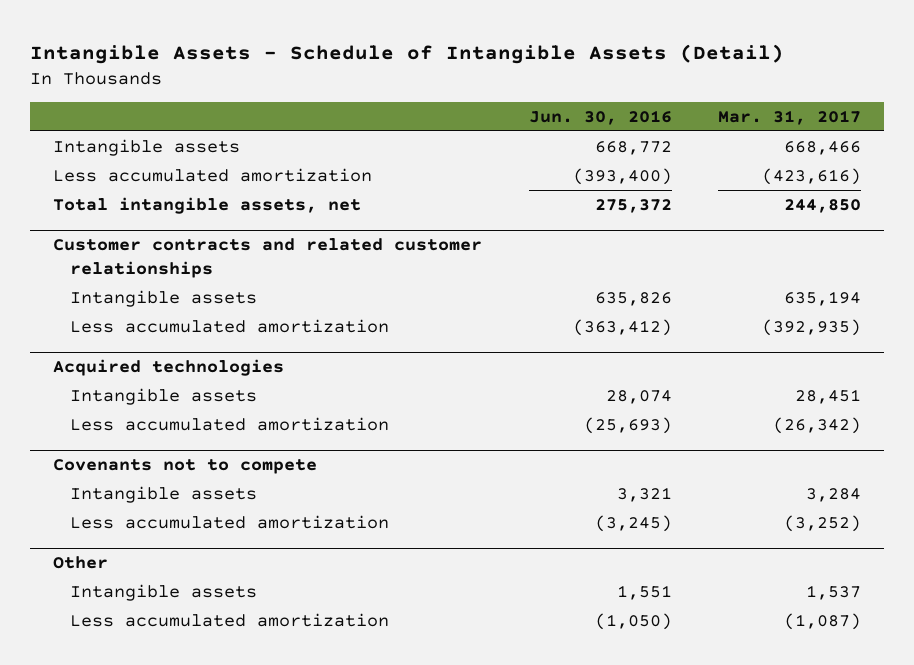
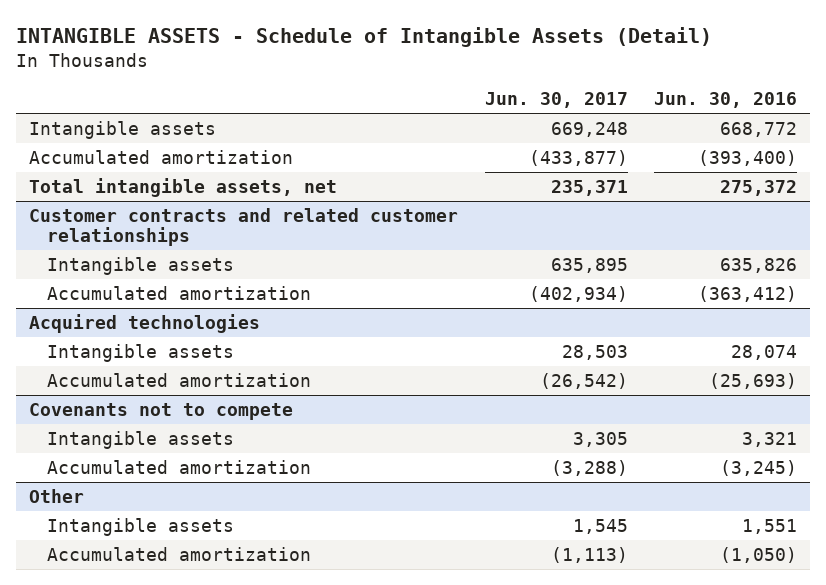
- Intangible Assets - Schedule of Intangible Assets (Detail)
+ INTANGIBLE ASSETS - Schedule of Intangible Assets (Detail)
- | Jun. 30, 2016 | Mar. 31, 2017
+ | Jun. 30, 2017 | Jun. 30, 2016
- Less accumulated amortization | (393,400) | (423,616)
+ Accumulated amortization | (433,877) | (393,400)
@ Customer contracts and related customer relationships
- Less accumulated amortization | (363,412) | (392,935)
+ Accumulated amortization | (402,934) | (363,412)
@ Acquired technologies
- Less accumulated amortization | (25,693) | (26,342)
+ Accumulated amortization | (26,542) | (25,693)
@ Covenants not to compete
- Less accumulated amortization | (3,245) | (3,252)
+ Accumulated amortization | (3,288) | (3,245)
@ Other
- Less accumulated amortization | (1,050) | (1,087)
+ Accumulated amortization | (1,113) | (1,050)

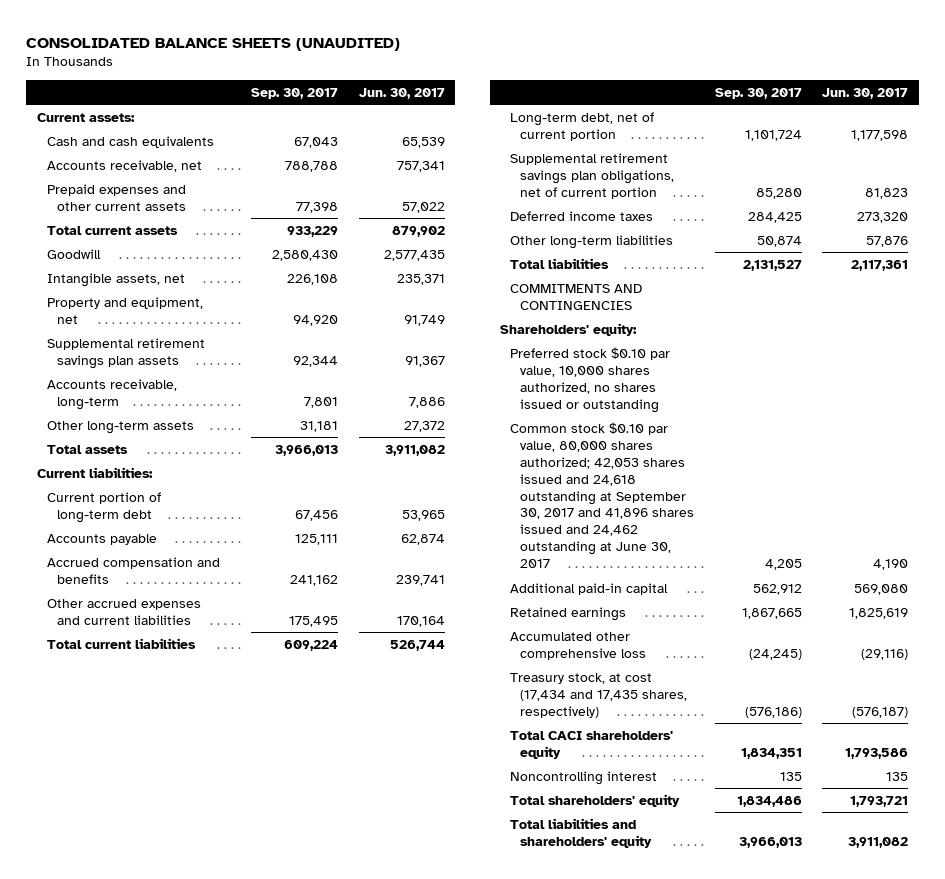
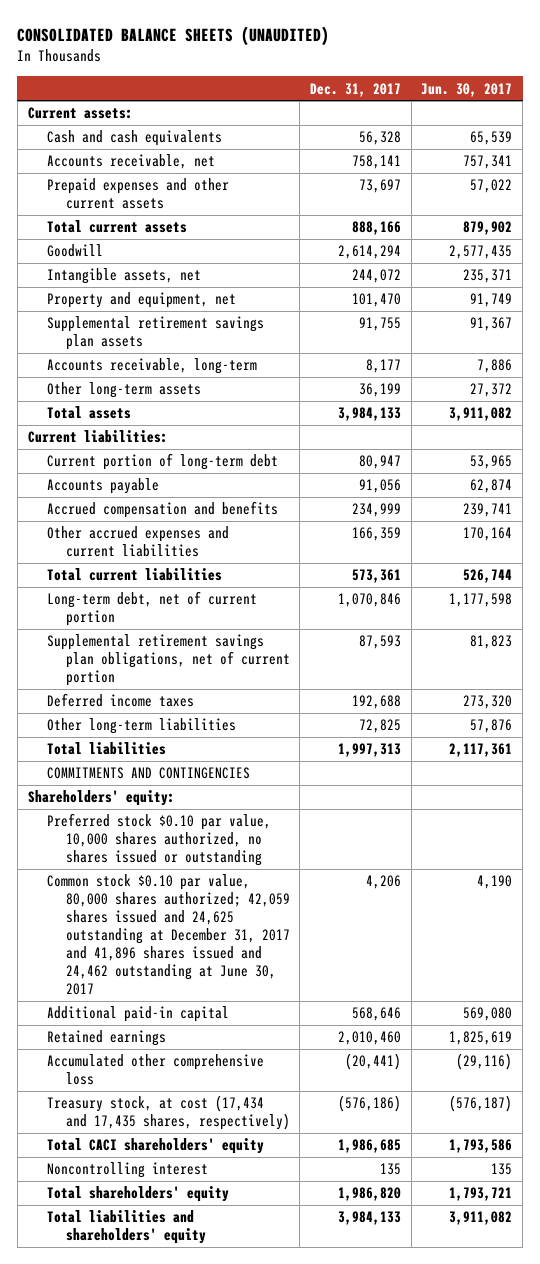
- | Sep. 30, 2017 | Jun. 30, 2017
+ | Dec. 31, 2017 | Jun. 30, 2017
- Common stock $0.10 par value, 80,000 shares authorized; 42,053 shares issued and 24,618 outstanding at September 30, 2017 and 41,896 shares issued and 24,462 outstanding at June 30, 2017 | 4,205 | 4,190
+ Common stock $0.10 par value, 80,000 shares authorized; 42,059 shares issued and 24,625 outstanding at December 31, 2017 and 41,896 shares issued and 24,462 outstanding at June 30, 2017 | 4,206 | 4,190

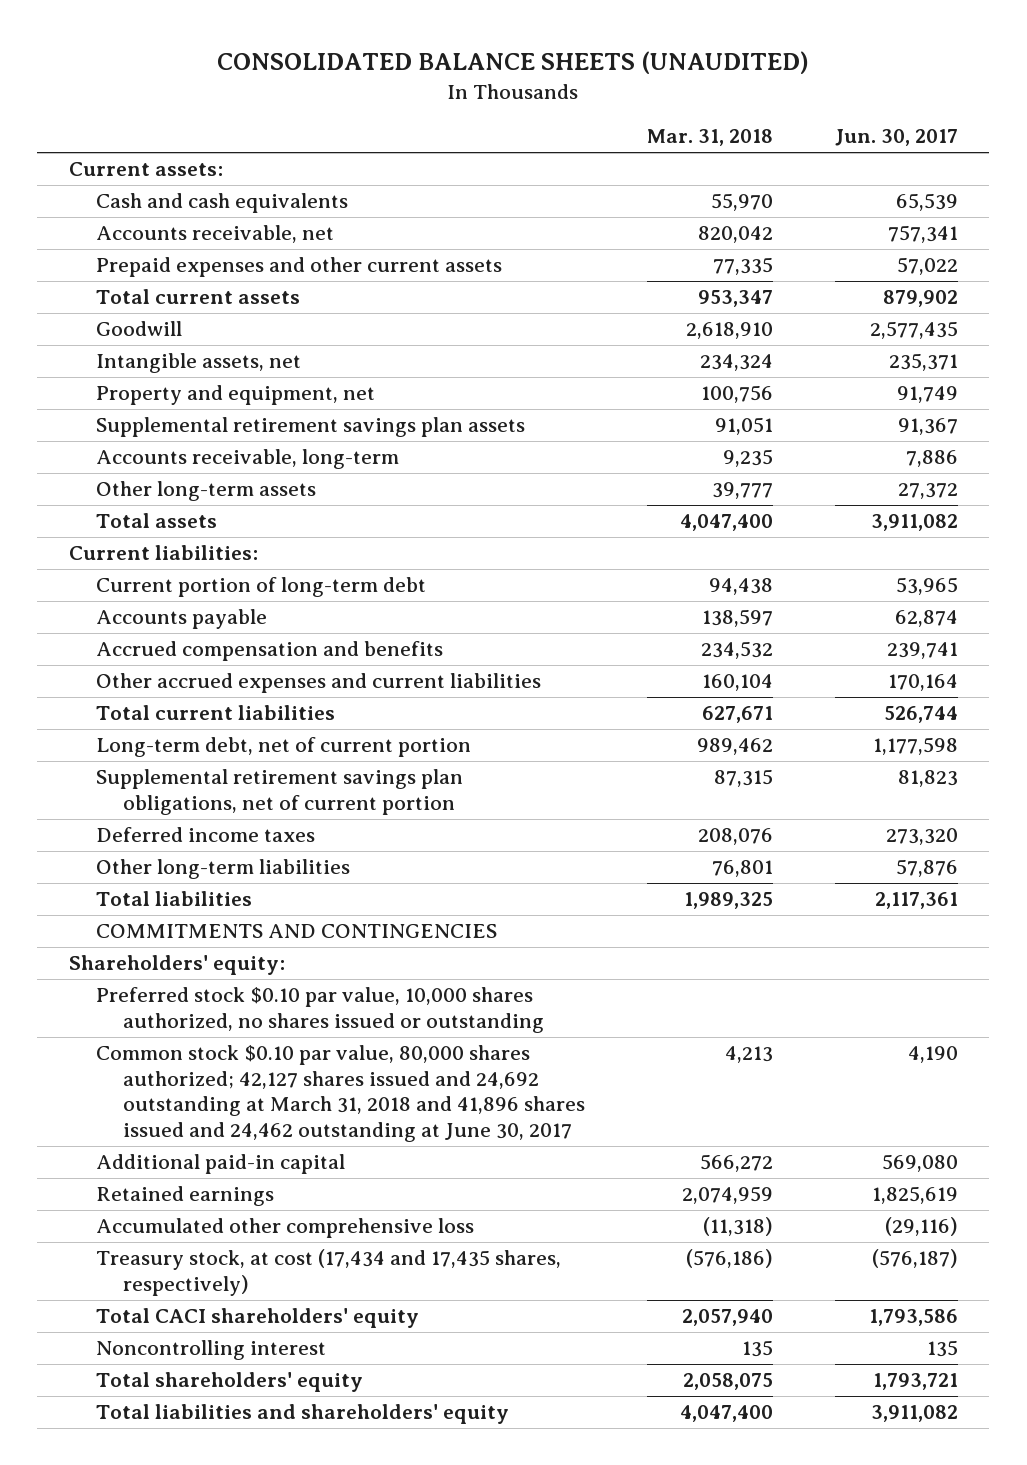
- | Dec. 31, 2017 | Jun. 30, 2017
+ | Mar. 31, 2018 | Jun. 30, 2017
- Common stock $0.10 par value, 80,000 shares authorized; 42,059 shares issued and 24,625 outstanding at December 31, 2017 and 41,896 shares issued and 24,462 outstanding at June 30, 2017 | 4,206 | 4,190
+ Common stock $0.10 par value, 80,000 shares authorized; 42,127 shares issued and 24,692 outstanding at March 31, 2018 and 41,896 shares issued and 24,462 outstanding at June 30, 2017 | 4,213 | 4,190

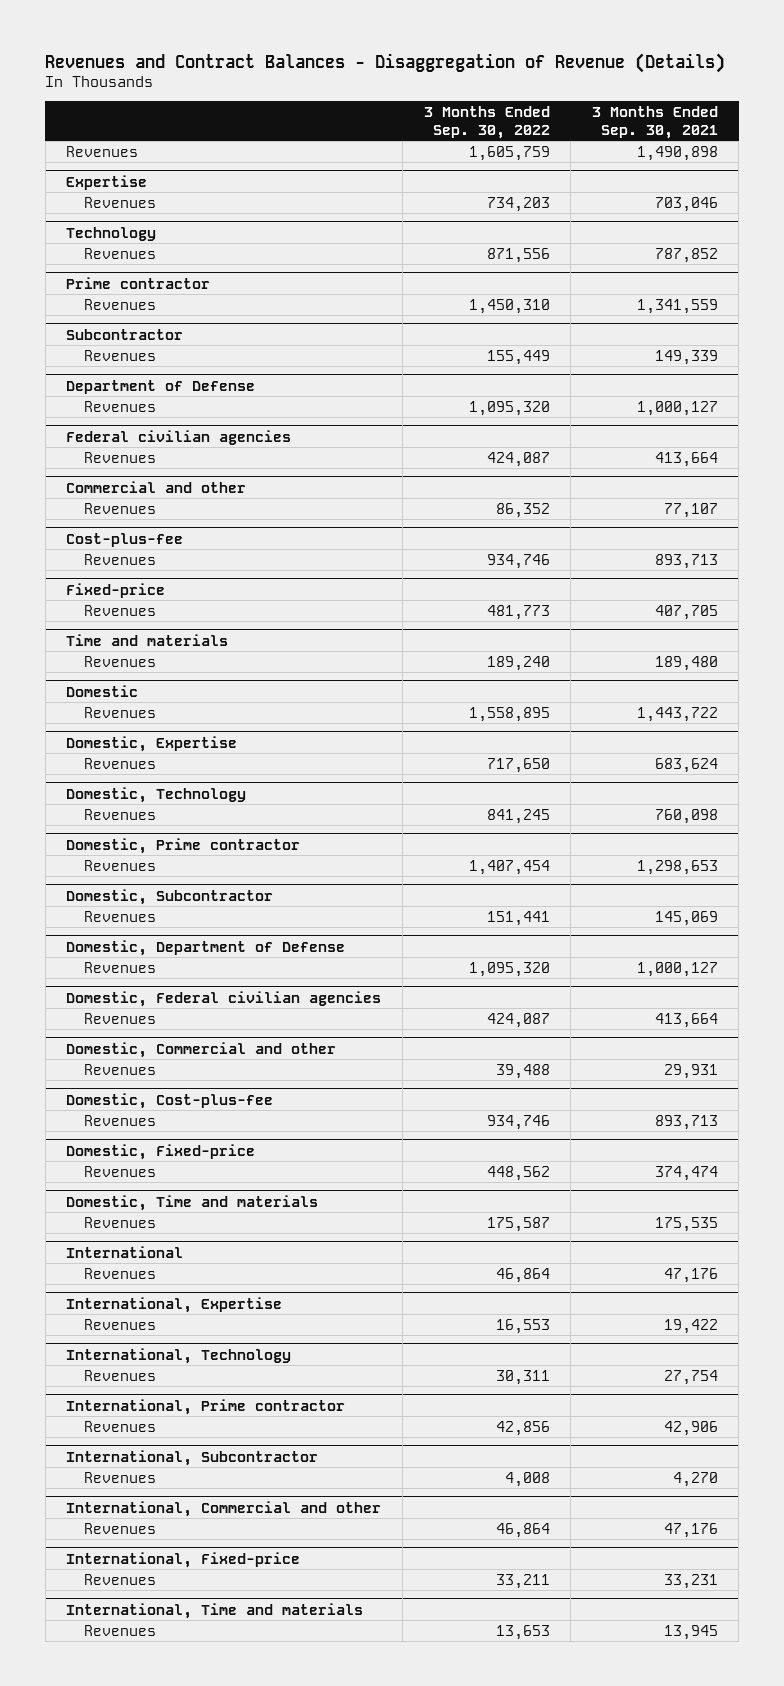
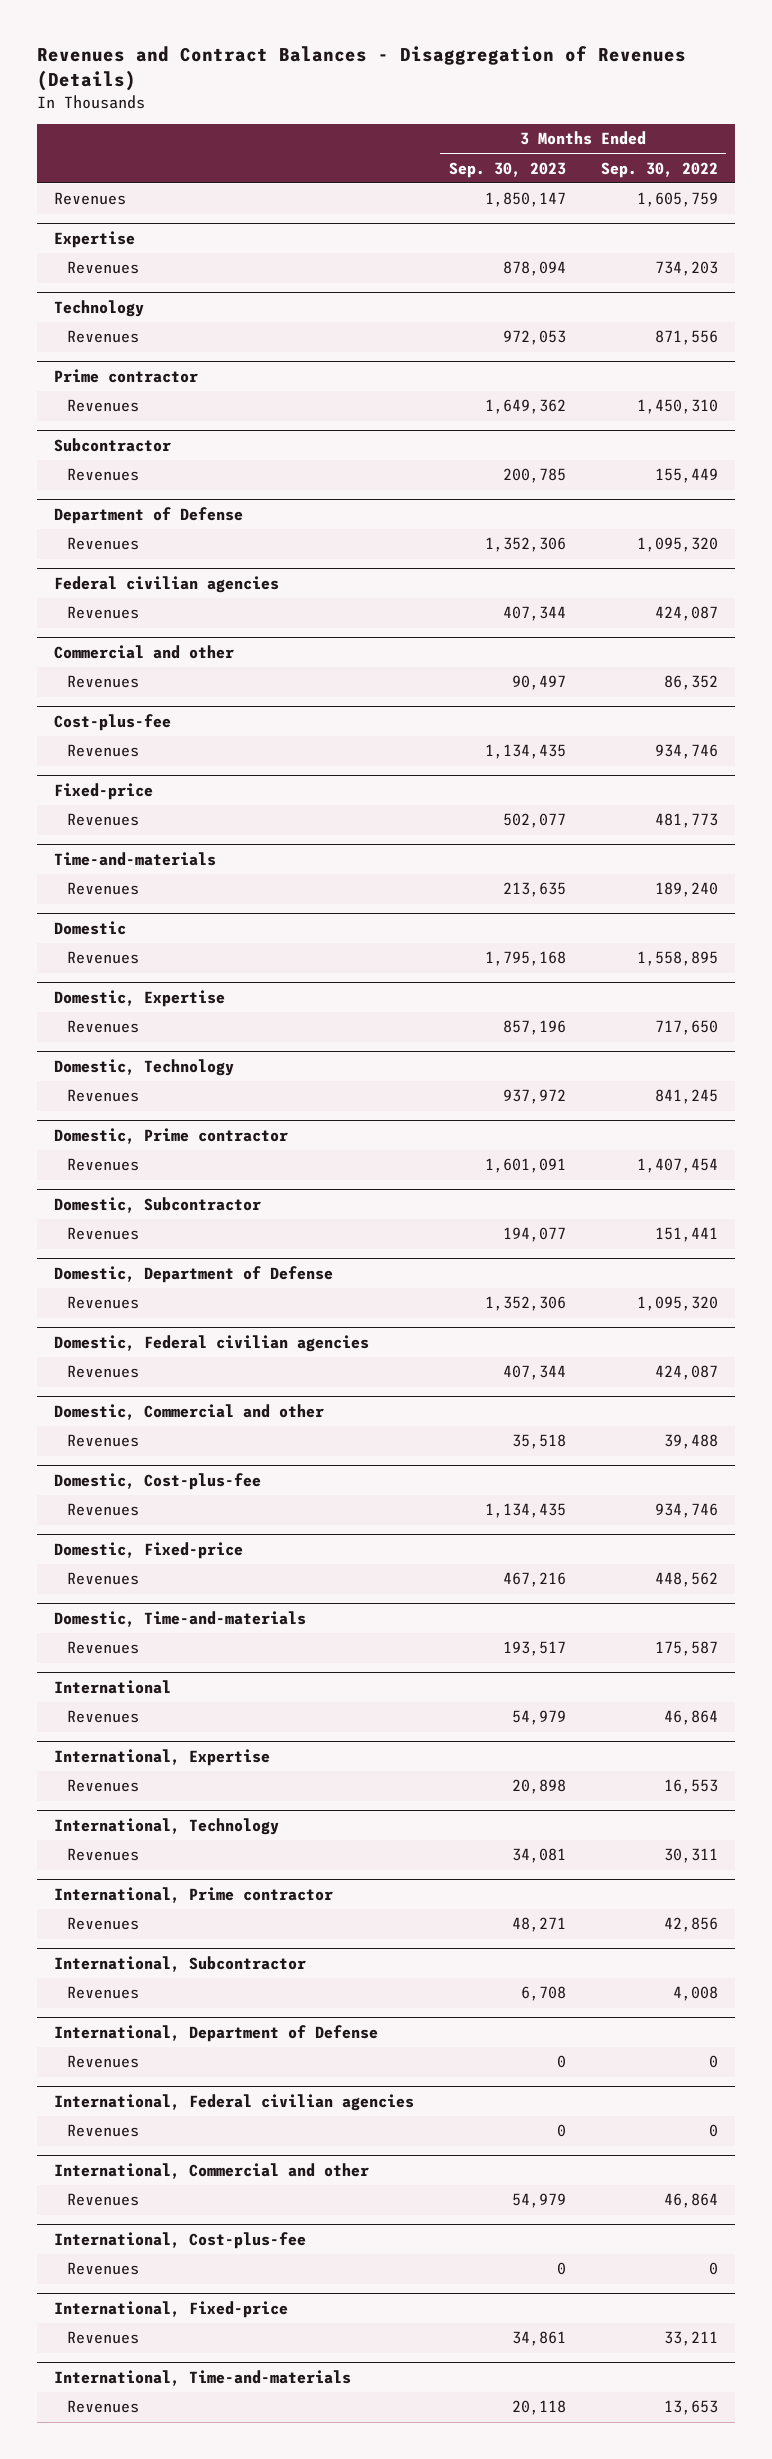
- Revenues and Contract Balances - Disaggregation of Revenue (Details)
+ Revenues and Contract Balances - Disaggregation of Revenues (Details)
- | 3 Months Ended Sep. 30, 2022 | 3 Months Ended Sep. 30, 2021
+ | 3 Months Ended Sep. 30, 2023 | 3 Months Ended Sep. 30, 2022
- Time and materials
+ Time-and-materials
- Domestic, Time and materials
+ Domestic, Time-and-materials
+ International, Department of Defense
+ Revenues | 0 | 0
+ International, Federal civilian agencies
+ Revenues | 0 | 0
+ International, Cost-plus-fee
+ Revenues | 0 | 0
- International, Time and materials
+ International, Time-and-materials

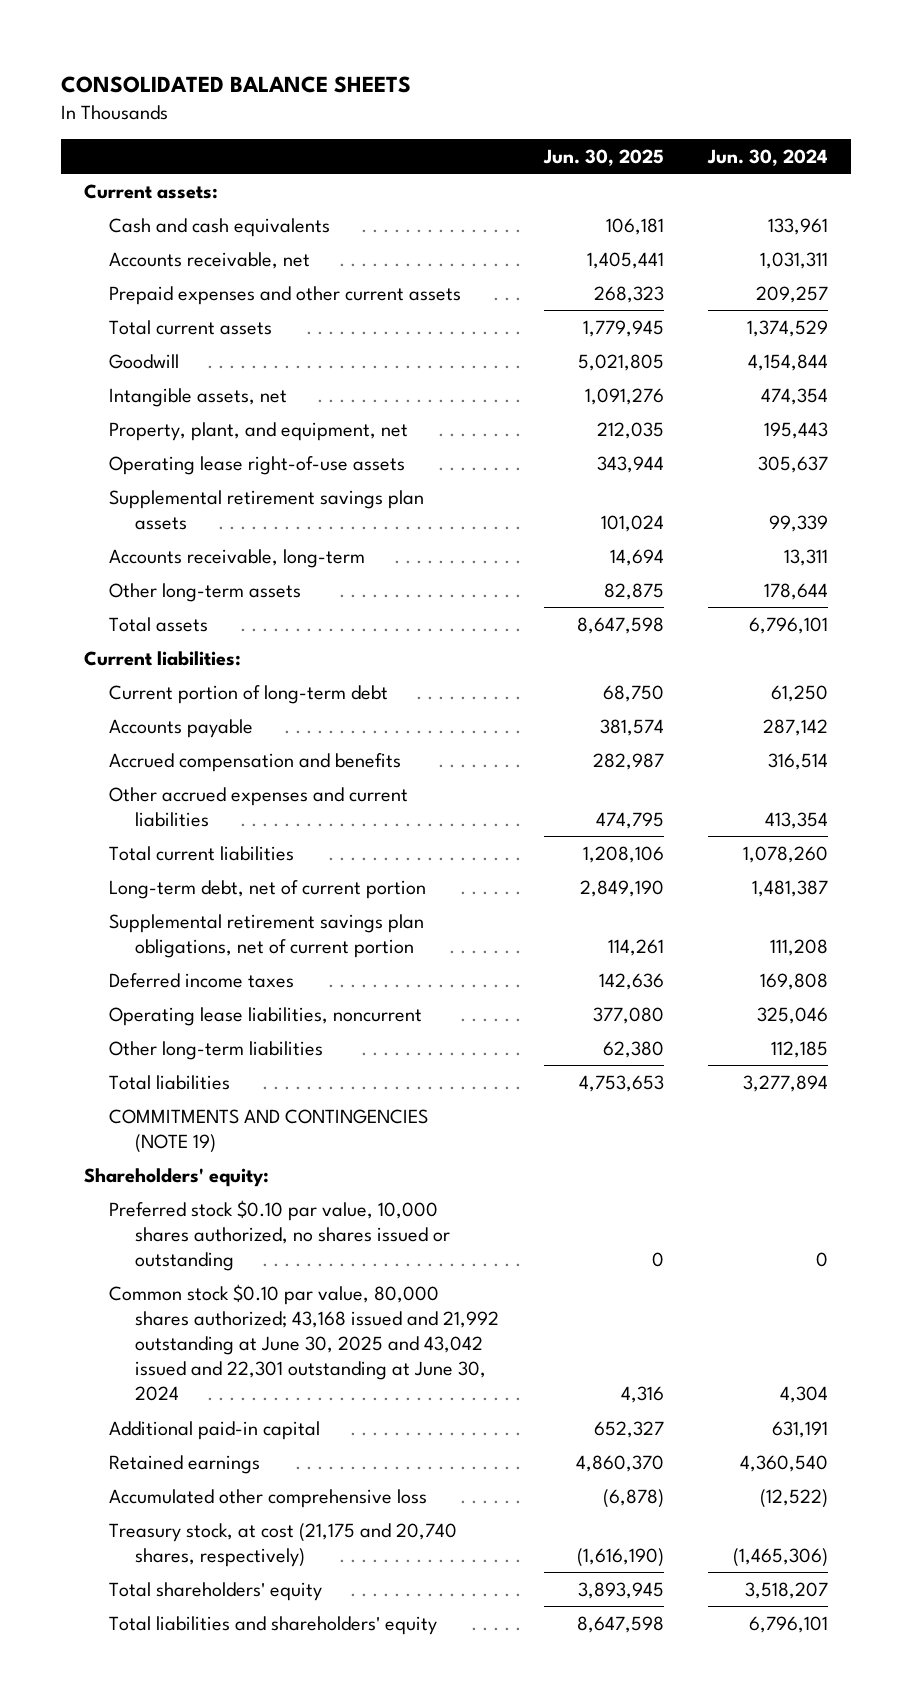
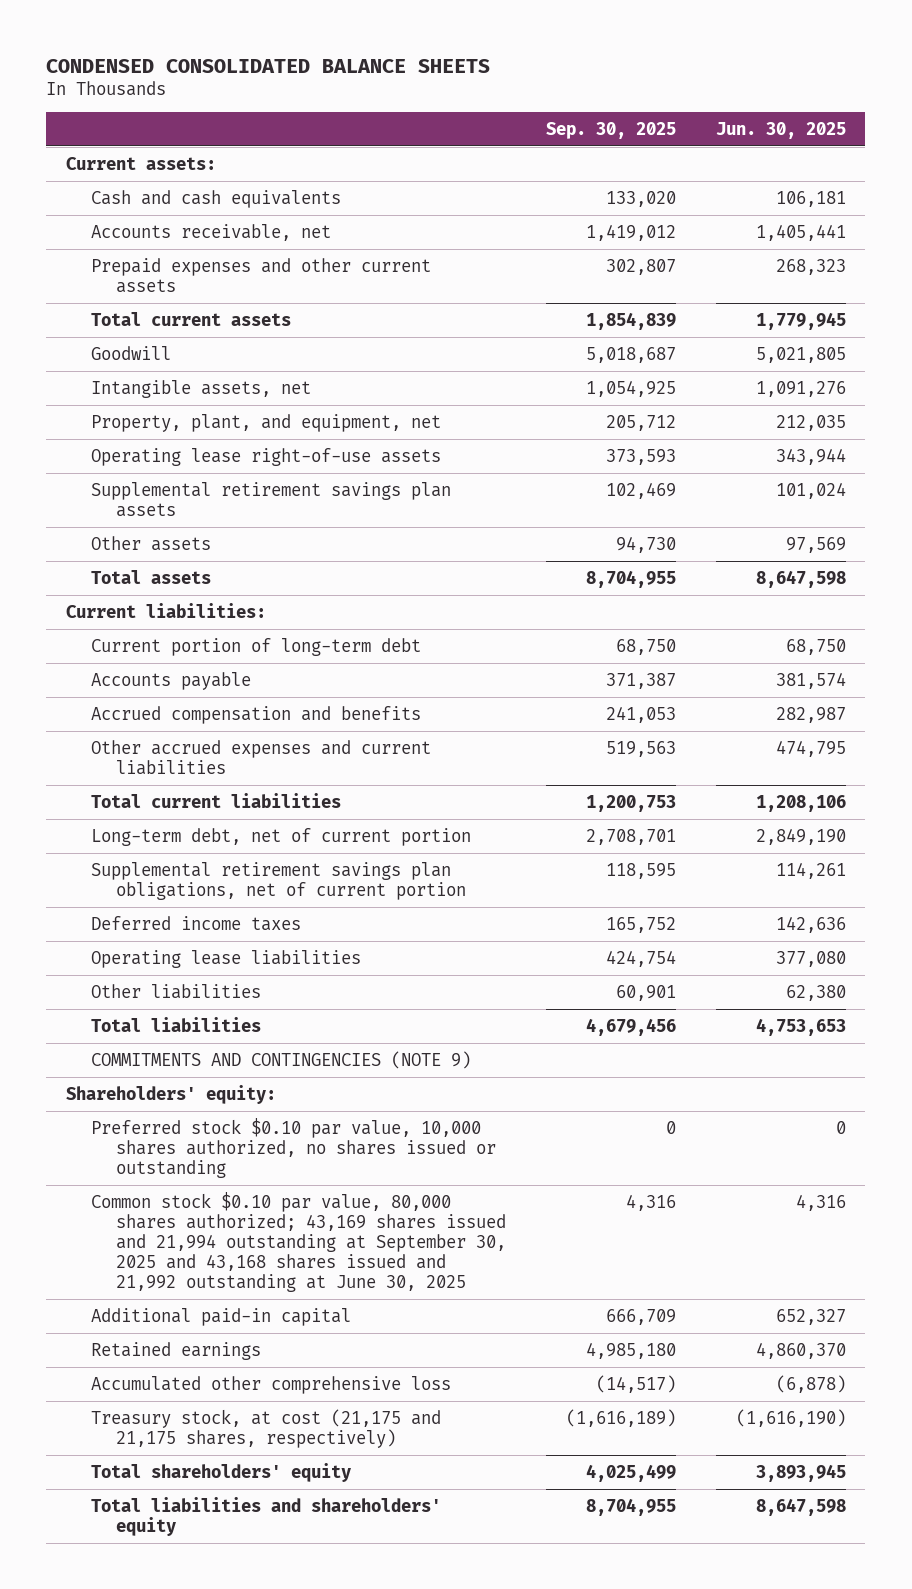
- CONSOLIDATED BALANCE SHEETS
+ CONDENSED CONSOLIDATED BALANCE SHEETS
- | Jun. 30, 2025 | Jun. 30, 2024
+ | Sep. 30, 2025 | Jun. 30, 2025
- Accounts receivable, long-term | 14,694 | 13,311
- Other long-term assets | 82,875 | 178,644
+ Other assets | 94,730 | 97,569
- Operating lease liabilities, noncurrent | 377,080 | 325,046
- Other long-term liabilities | 62,380 | 112,185
+ Operating lease liabilities | 424,754 | 377,080
+ Other liabilities | 60,901 | 62,380
- COMMITMENTS AND CONTINGENCIES (NOTE 19)
+ COMMITMENTS AND CONTINGENCIES (NOTE 9)
- Common stock $0.10 par value, 80,000 shares authorized; 43,168 issued and 21,992 outstanding at June 30, 2025 and 43,042 issued and 22,301 outstanding at June 30, 2024 | 4,316 | 4,304
+ Common stock $0.10 par value, 80,000 shares authorized; 43,169 shares issued and 21,994 outstanding at September 30, 2025 and 43,168 shares issued and 21,992 outstanding at June 30, 2025 | 4,316 | 4,316
- Treasury stock, at cost (21,175 and 20,740 shares, respectively) | (1,616,190) | (1,465,306)
+ Treasury stock, at cost (21,175 and 21,175 shares, respectively) | (1,616,189) | (1,616,190)

